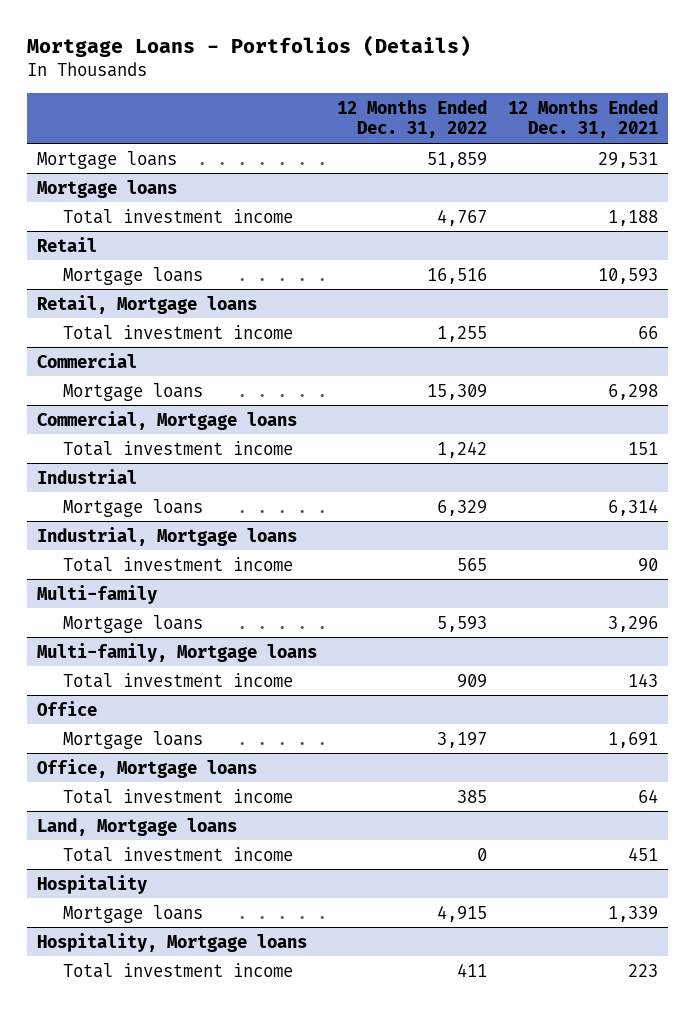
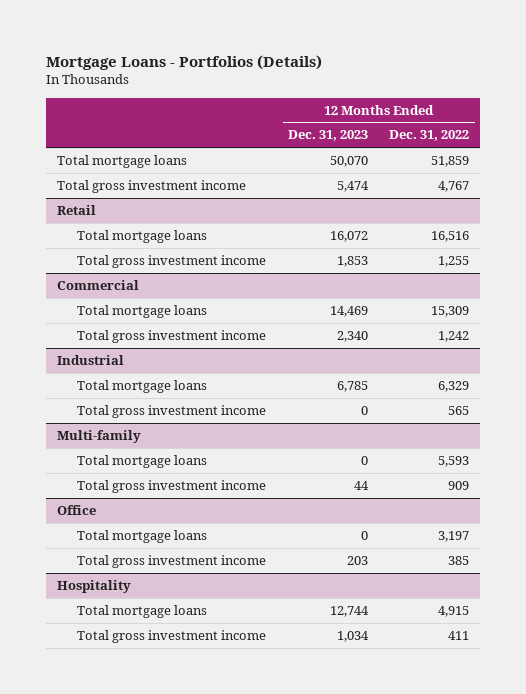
- | 12 Months Ended Dec. 31, 2022 | 12 Months Ended Dec. 31, 2021
+ | 12 Months Ended Dec. 31, 2023 | 12 Months Ended Dec. 31, 2022
- Mortgage loans | 51,859 | 29,531
- Mortgage loans
- Total investment income | 4,767 | 1,188
+ Total mortgage loans | 50,070 | 51,859
+ Total gross investment income | 5,474 | 4,767
@ Retail
- Mortgage loans | 16,516 | 10,593
- Retail, Mortgage loans
- Total investment income | 1,255 | 66
@ Retail
+ Total mortgage loans | 16,072 | 16,516
+ Total gross investment income | 1,853 | 1,255
@ Commercial
- Mortgage loans | 15,309 | 6,298
- Commercial, Mortgage loans
- Total investment income | 1,242 | 151
@ Commercial
+ Total mortgage loans | 14,469 | 15,309
+ Total gross investment income | 2,340 | 1,242
@ Industrial
- Mortgage loans | 6,329 | 6,314
- Industrial, Mortgage loans
- Total investment income | 565 | 90
@ Industrial
+ Total mortgage loans | 6,785 | 6,329
+ Total gross investment income | 0 | 565
@ Multi-family
- Mortgage loans | 5,593 | 3,296
- Multi-family, Mortgage loans
- Total investment income | 909 | 143
@ Multi-family
+ Total mortgage loans | 0 | 5,593
+ Total gross investment income | 44 | 909
@ Office
- Mortgage loans | 3,197 | 1,691
- Office, Mortgage loans
- Total investment income | 385 | 64
- Land, Mortgage loans
- Total investment income | 0 | 451
@ Office
+ Total mortgage loans | 0 | 3,197
+ Total gross investment income | 203 | 385
@ Hospitality
- Mortgage loans | 4,915 | 1,339
- Hospitality, Mortgage loans
- Total investment income | 411 | 223
@ Hospitality
+ Total mortgage loans | 12,744 | 4,915
+ Total gross investment income | 1,034 | 411

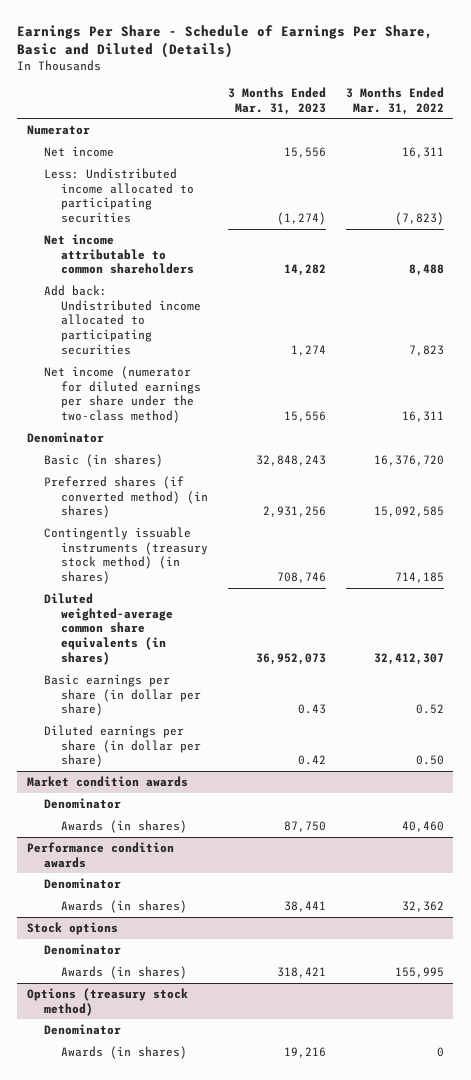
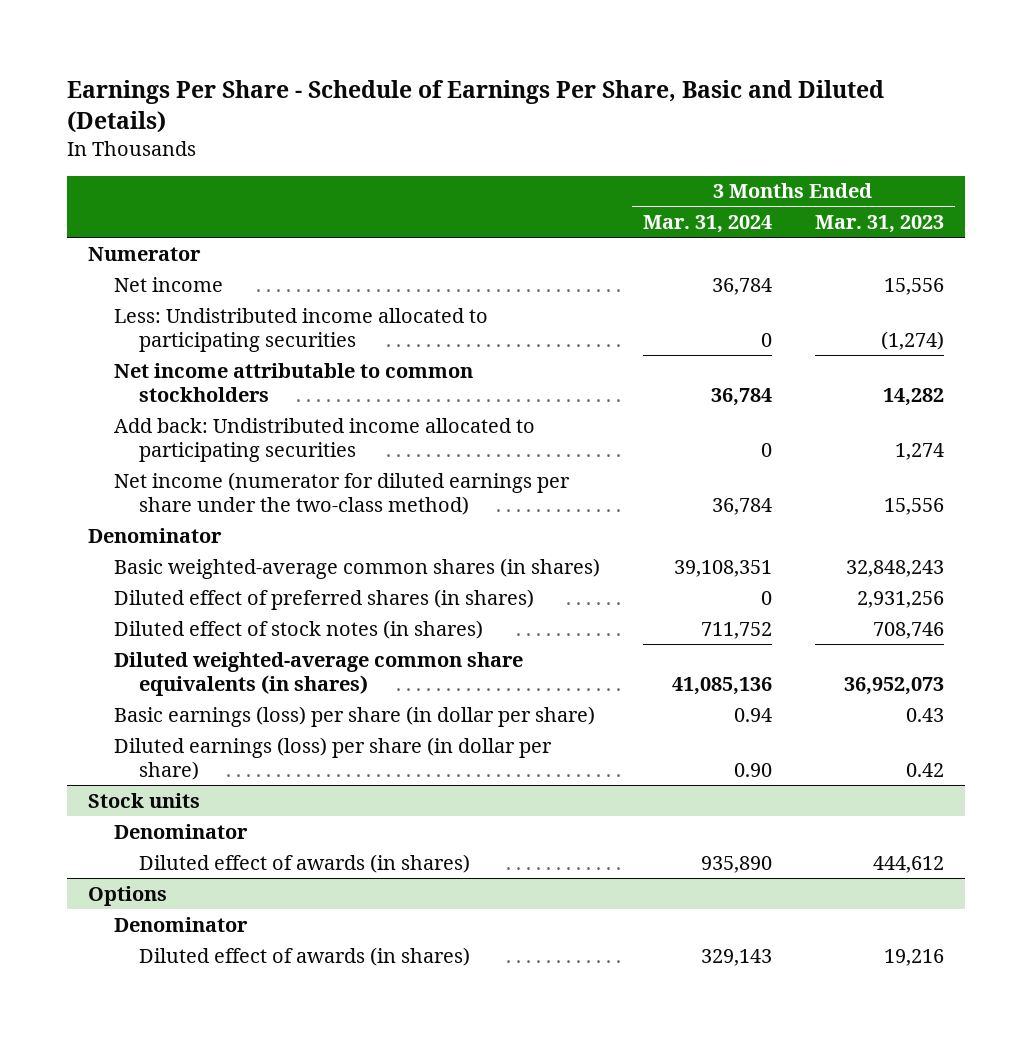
- | 3 Months Ended Mar. 31, 2023 | 3 Months Ended Mar. 31, 2022
+ | 3 Months Ended Mar. 31, 2024 | 3 Months Ended Mar. 31, 2023
- Net income attributable to common shareholders | 14,282 | 8,488
+ Net income attributable to common stockholders | 36,784 | 14,282
- Basic (in shares) | 32,848,243 | 16,376,720
- Preferred shares (if converted method) (in shares) | 2,931,256 | 15,092,585
- Contingently issuable instruments (treasury stock method) (in shares) | 708,746 | 714,185
+ Basic weighted-average common shares (in shares) | 39,108,351 | 32,848,243
+ Diluted effect of preferred shares (in shares) | 0 | 2,931,256
+ Diluted effect of stock notes (in shares) | 711,752 | 708,746
- Basic earnings per share (in dollar per share) | 0.43 | 0.52
- Diluted earnings per share (in dollar per share) | 0.42 | 0.50
- Market condition awards
- Denominator
- Awards (in shares) | 87,750 | 40,460
- Performance condition awards
- Denominator
- Awards (in shares) | 38,441 | 32,362
- Stock options
+ Basic earnings (loss) per share (in dollar per share) | 0.94 | 0.43
+ Diluted earnings (loss) per share (in dollar per share) | 0.90 | 0.42
+ Stock units
- Awards (in shares) | 318,421 | 155,995
- Options (treasury stock method)
+ Diluted effect of awards (in shares) | 935,890 | 444,612
+ Options
- Awards (in shares) | 19,216 | 0
+ Diluted effect of awards (in shares) | 329,143 | 19,216

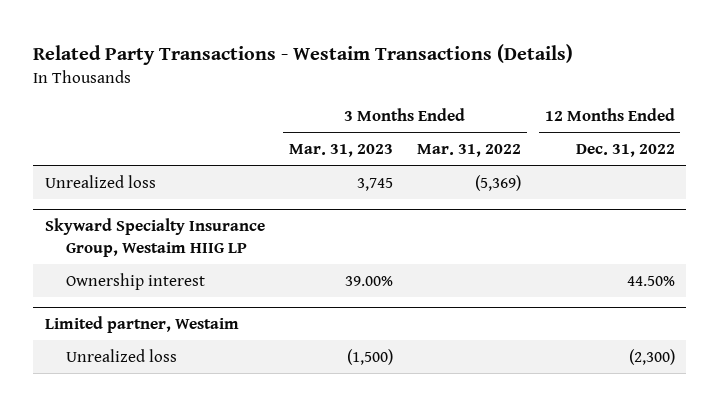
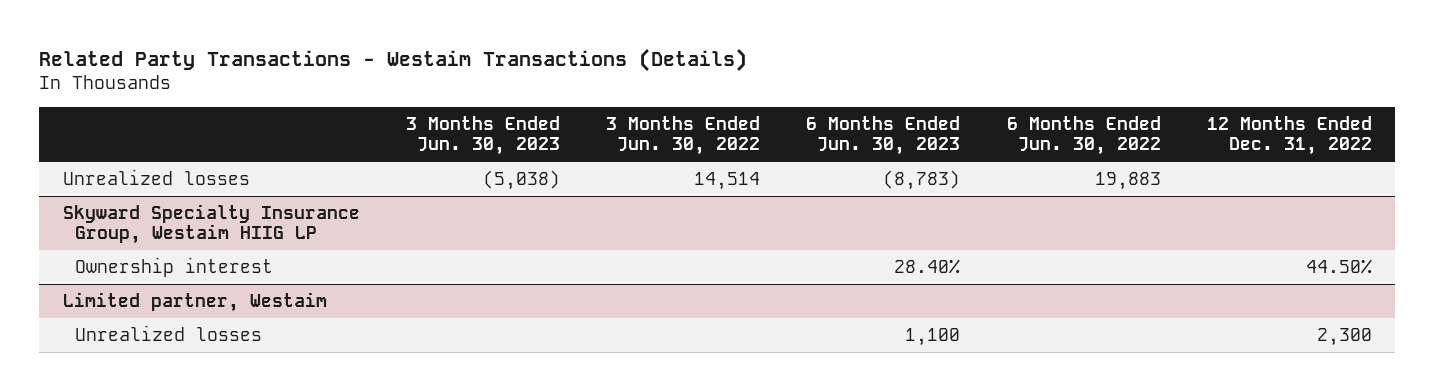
- | 3 Months Ended Mar. 31, 2023 | 3 Months Ended Mar. 31, 2022 | 12 Months Ended Dec. 31, 2022
+ | 3 Months Ended Jun. 30, 2023 | 3 Months Ended Jun. 30, 2022 | 6 Months Ended Jun. 30, 2023 | 6 Months Ended Jun. 30, 2022 | 12 Months Ended Dec. 31, 2022
- Unrealized loss | 3,745 | (5,369) |
+ Unrealized losses | (5,038) | 14,514 | (8,783) | 19,883 |
@ Limited partner, Westaim
- Unrealized loss | (1,500) | | (2,300)
+ Unrealized losses | | | 1,100 | | 2,300

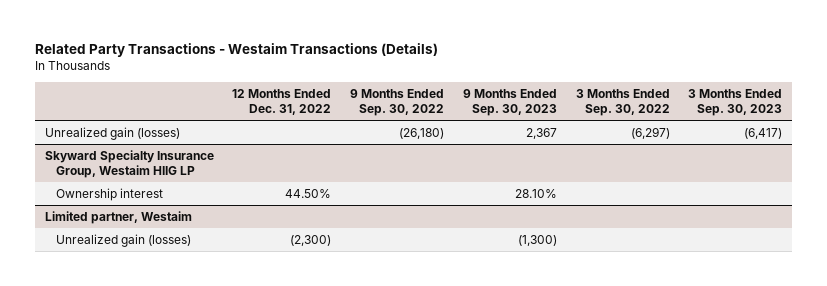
- | 3 Months Ended Jun. 30, 2023 | 3 Months Ended Jun. 30, 2022 | 6 Months Ended Jun. 30, 2023 | 6 Months Ended Jun. 30, 2022 | 12 Months Ended Dec. 31, 2022
+ | 12 Months Ended Dec. 31, 2022 | 9 Months Ended Sep. 30, 2022 | 9 Months Ended Sep. 30, 2023 | 3 Months Ended Sep. 30, 2022 | 3 Months Ended Sep. 30, 2023
- Unrealized losses | (5,038) | 14,514 | (8,783) | 19,883 |
+ Unrealized gain (losses) | | (26,180) | 2,367 | (6,297) | (6,417)
@ Limited partner, Westaim
- Unrealized losses | | | 1,100 | | 2,300
+ Unrealized gain (losses) | (2,300) | | (1,300) | |

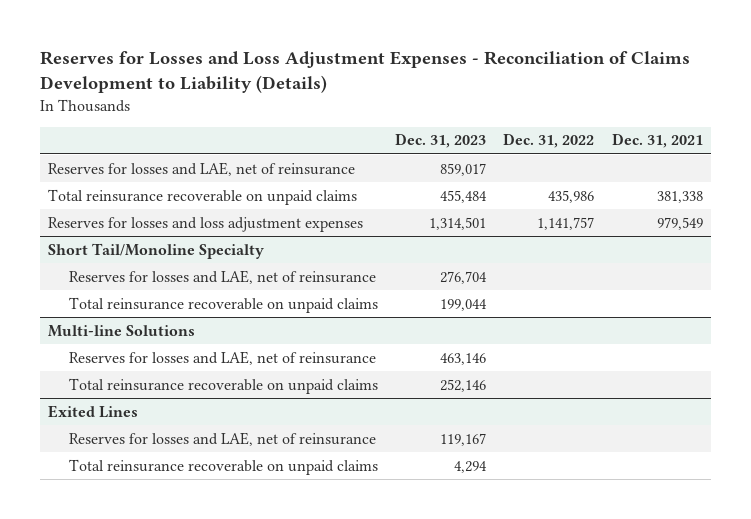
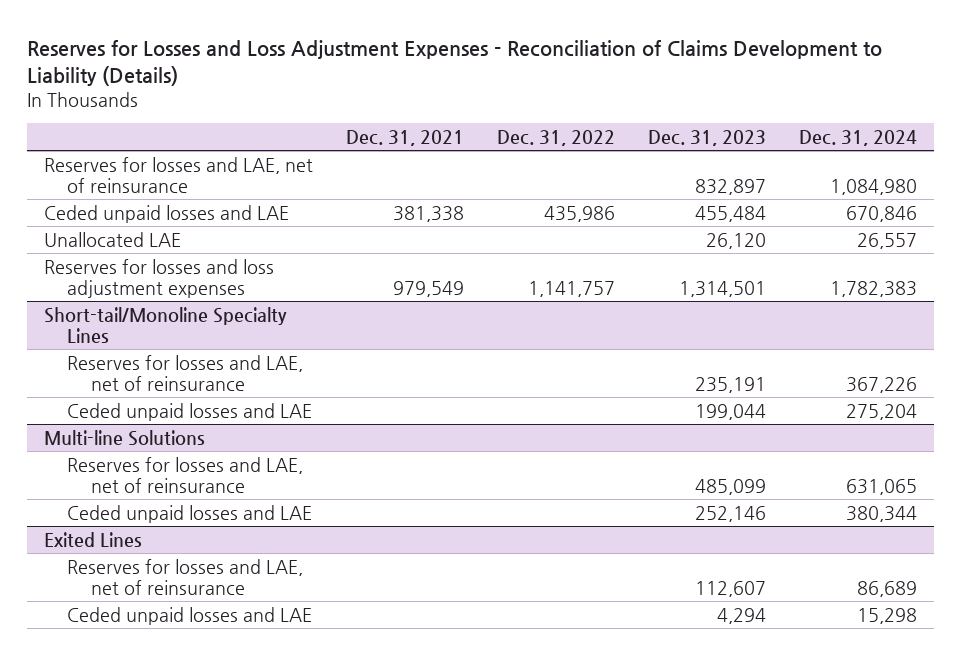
- | Dec. 31, 2023 | Dec. 31, 2022 | Dec. 31, 2021
+ | Dec. 31, 2021 | Dec. 31, 2022 | Dec. 31, 2023 | Dec. 31, 2024
- Reserves for losses and LAE, net of reinsurance | 859,017 | |
- Total reinsurance recoverable on unpaid claims | 455,484 | 435,986 | 381,338
+ Reserves for losses and LAE, net of reinsurance | | | 832,897 | 1,084,980
+ Ceded unpaid losses and LAE | 381,338 | 435,986 | 455,484 | 670,846
+ Unallocated LAE | | | 26,120 | 26,557
- Short Tail/Monoline Specialty
- Reserves for losses and LAE, net of reinsurance | 276,704 | |
- Total reinsurance recoverable on unpaid claims | 199,044 | |
+ Short-tail/Monoline Specialty Lines
+ Reserves for losses and LAE, net of reinsurance | | | 235,191 | 367,226
+ Ceded unpaid losses and LAE | | | 199,044 | 275,204
@ Multi-line Solutions
- Reserves for losses and LAE, net of reinsurance | 463,146 | |
- Total reinsurance recoverable on unpaid claims | 252,146 | |
+ Reserves for losses and LAE, net of reinsurance | | | 485,099 | 631,065
+ Ceded unpaid losses and LAE | | | 252,146 | 380,344
@ Exited Lines
- Reserves for losses and LAE, net of reinsurance | 119,167 | |
- Total reinsurance recoverable on unpaid claims | 4,294 | |
+ Reserves for losses and LAE, net of reinsurance | | | 112,607 | 86,689
+ Ceded unpaid losses and LAE | | | 4,294 | 15,298

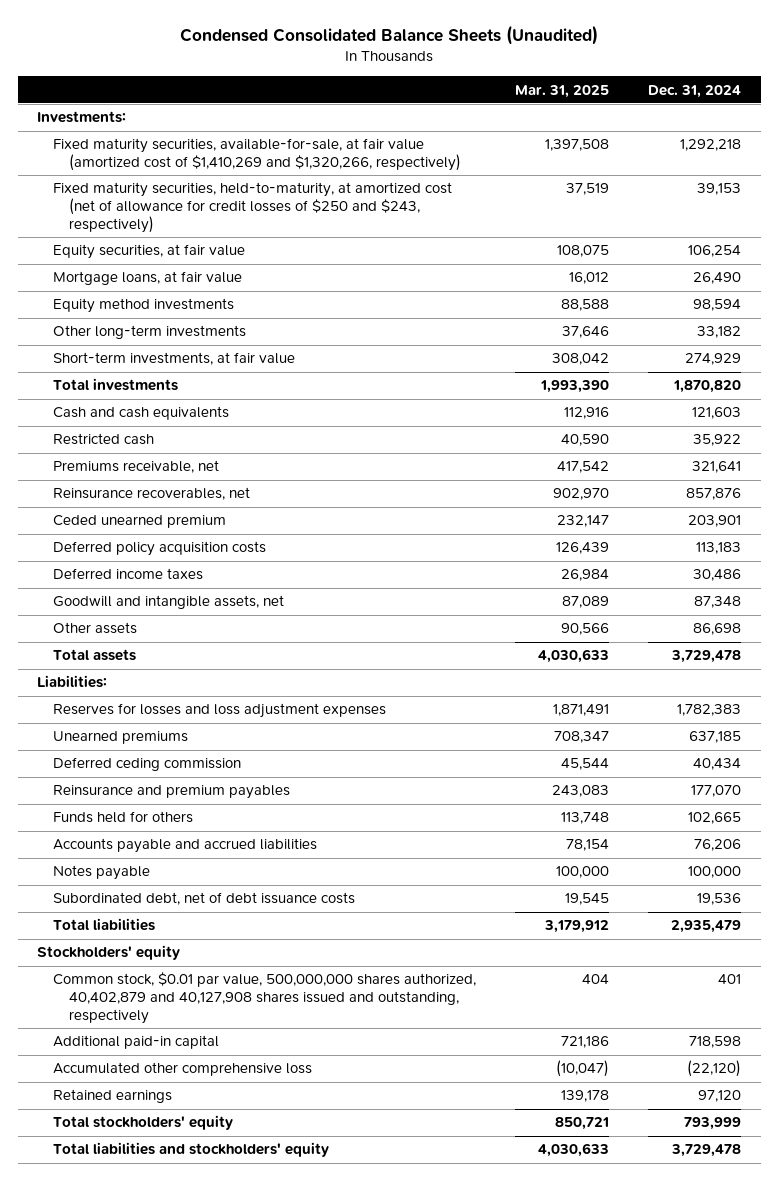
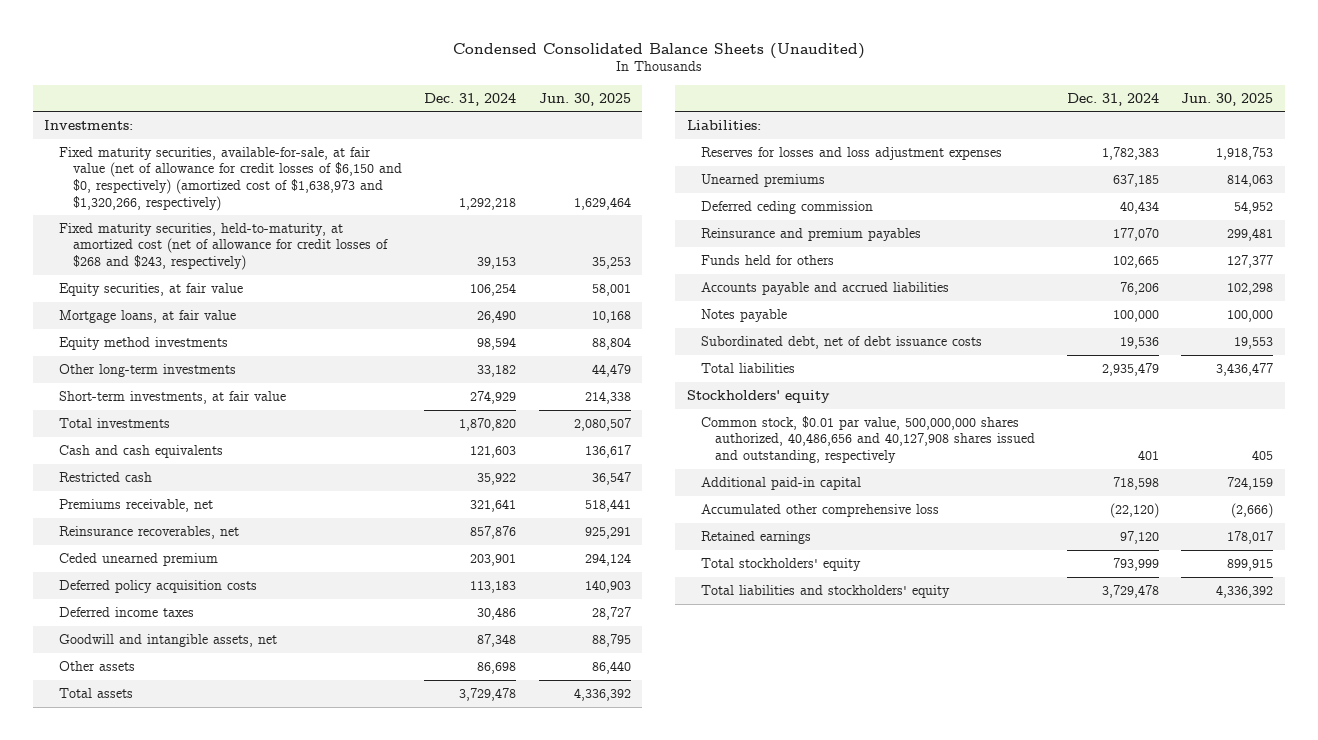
- | Mar. 31, 2025 | Dec. 31, 2024
+ | Dec. 31, 2024 | Jun. 30, 2025
- Fixed maturity securities, available-for-sale, at fair value (amortized cost of $1,410,269 and $1,320,266, respectively) | 1,397,508 | 1,292,218
- Fixed maturity securities, held-to-maturity, at amortized cost (net of allowance for credit losses of $250 and $243, respectively) | 37,519 | 39,153
+ Fixed maturity securities, available-for-sale, at fair value (net of allowance for credit losses of $6,150 and $0, respectively) (amortized cost of $1,638,973 and $1,320,266, respectively) | 1,292,218 | 1,629,464
+ Fixed maturity securities, held-to-maturity, at amortized cost (net of allowance for credit losses of $268 and $243, respectively) | 39,153 | 35,253
- Common stock, $0.01 par value, 500,000,000 shares authorized, 40,402,879 and 40,127,908 shares issued and outstanding, respectively | 404 | 401
+ Common stock, $0.01 par value, 500,000,000 shares authorized, 40,486,656 and 40,127,908 shares issued and outstanding, respectively | 401 | 405

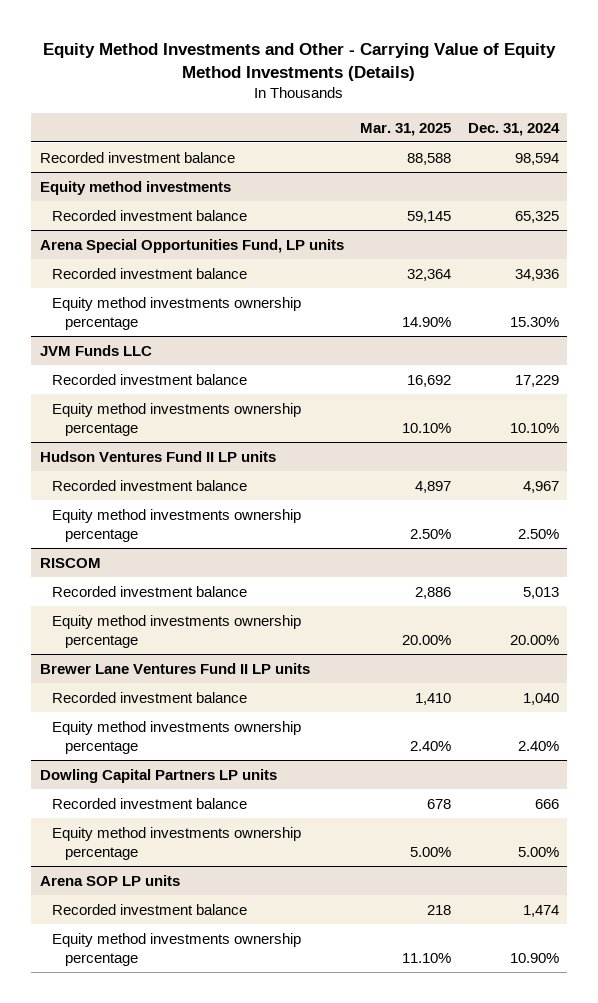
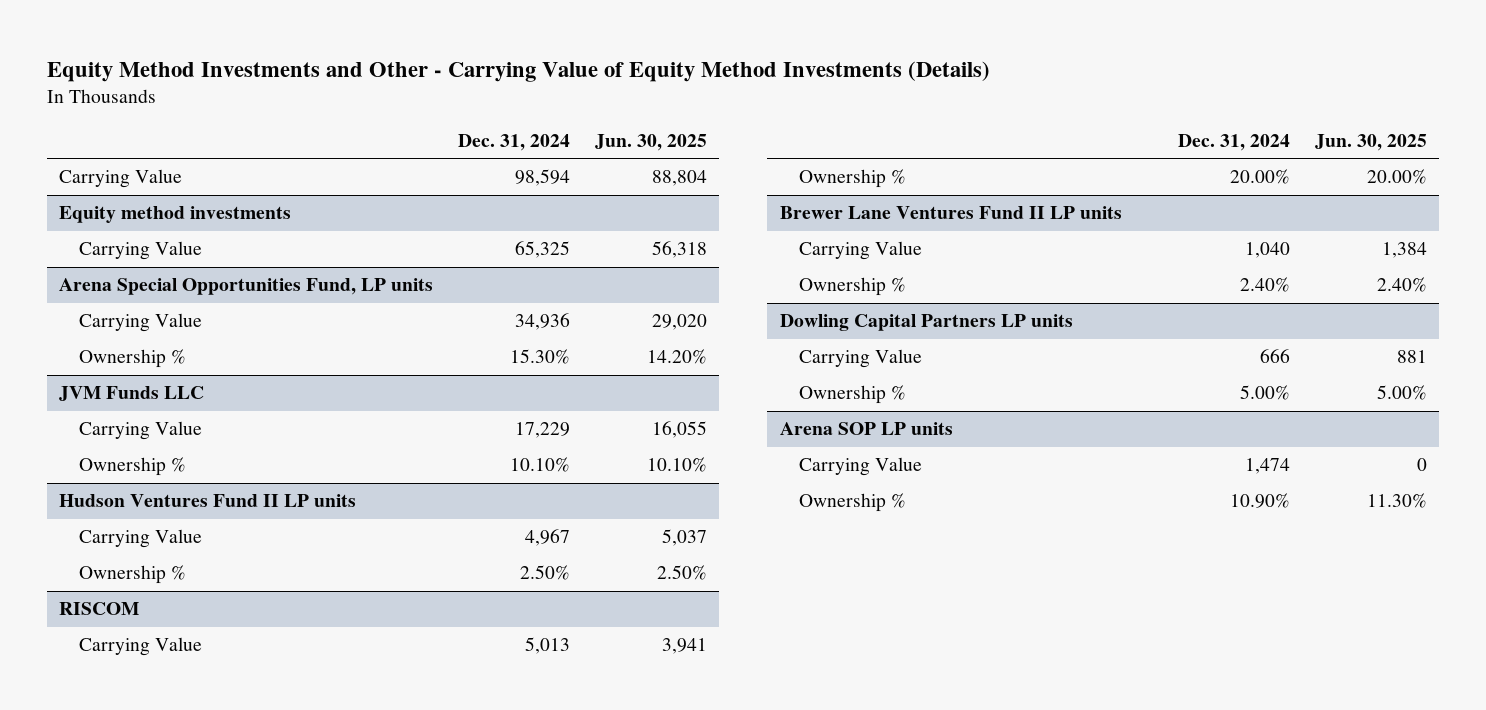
- | Mar. 31, 2025 | Dec. 31, 2024
+ | Dec. 31, 2024 | Jun. 30, 2025
- Recorded investment balance | 88,588 | 98,594
+ Carrying Value | 98,594 | 88,804
@ Equity method investments
- Recorded investment balance | 59,145 | 65,325
+ Carrying Value | 65,325 | 56,318
@ Arena Special Opportunities Fund, LP units
- Recorded investment balance | 32,364 | 34,936
- Equity method investments ownership percentage | 14.90% | 15.30%
+ Carrying Value | 34,936 | 29,020
+ Ownership % | 15.30% | 14.20%
@ JVM Funds LLC
- Recorded investment balance | 16,692 | 17,229
- Equity method investments ownership percentage | 10.10% | 10.10%
+ Carrying Value | 17,229 | 16,055
+ Ownership % | 10.10% | 10.10%
@ Hudson Ventures Fund II LP units
- Recorded investment balance | 4,897 | 4,967
- Equity method investments ownership percentage | 2.50% | 2.50%
+ Carrying Value | 4,967 | 5,037
+ Ownership % | 2.50% | 2.50%
@ RISCOM
- Recorded investment balance | 2,886 | 5,013
- Equity method investments ownership percentage | 20.00% | 20.00%
+ Carrying Value | 5,013 | 3,941
+ Ownership % | 20.00% | 20.00%
@ Brewer Lane Ventures Fund II LP units
- Recorded investment balance | 1,410 | 1,040
- Equity method investments ownership percentage | 2.40% | 2.40%
+ Carrying Value | 1,040 | 1,384
+ Ownership % | 2.40% | 2.40%
@ Dowling Capital Partners LP units
- Recorded investment balance | 678 | 666
- Equity method investments ownership percentage | 5.00% | 5.00%
+ Carrying Value | 666 | 881
+ Ownership % | 5.00% | 5.00%
@ Arena SOP LP units
- Recorded investment balance | 218 | 1,474
- Equity method investments ownership percentage | 11.10% | 10.90%
+ Carrying Value | 1,474 | 0
+ Ownership % | 10.90% | 11.30%

